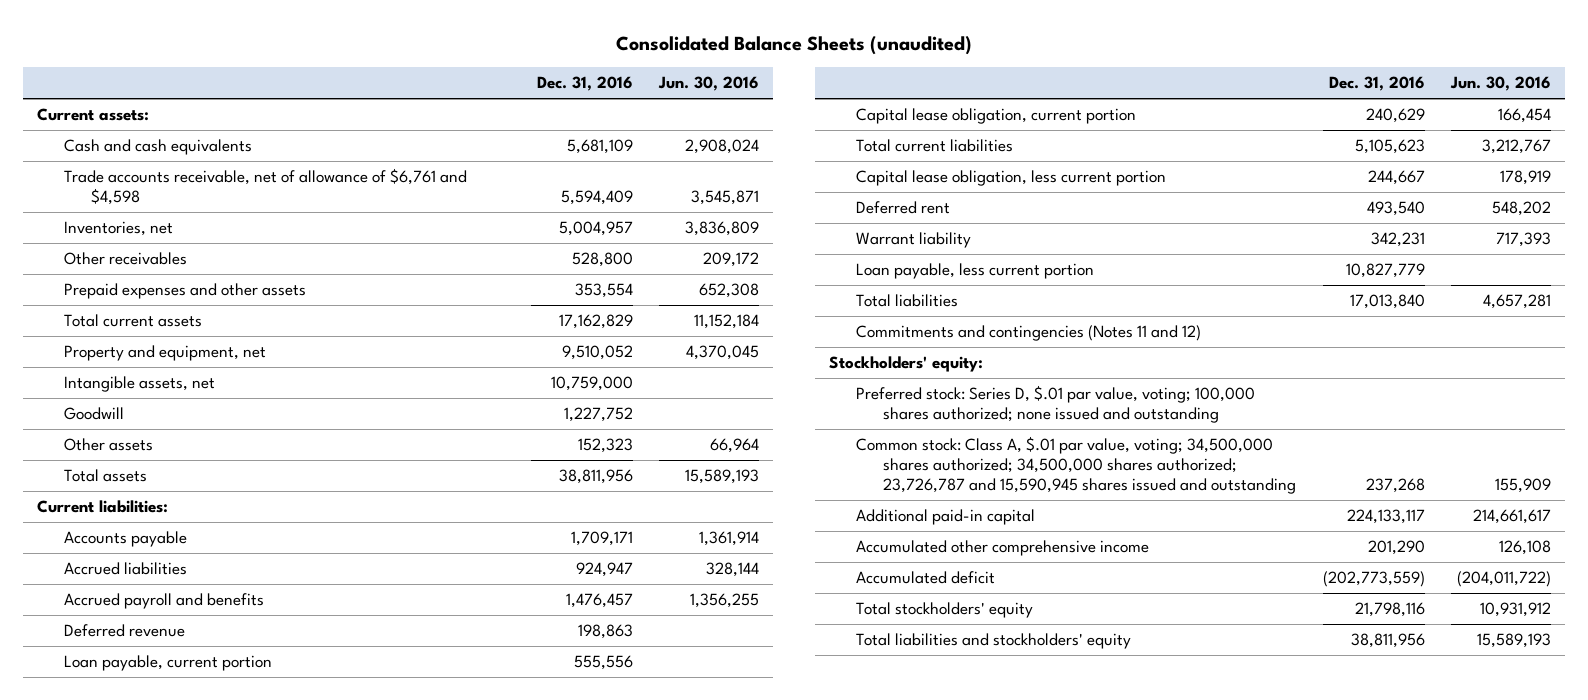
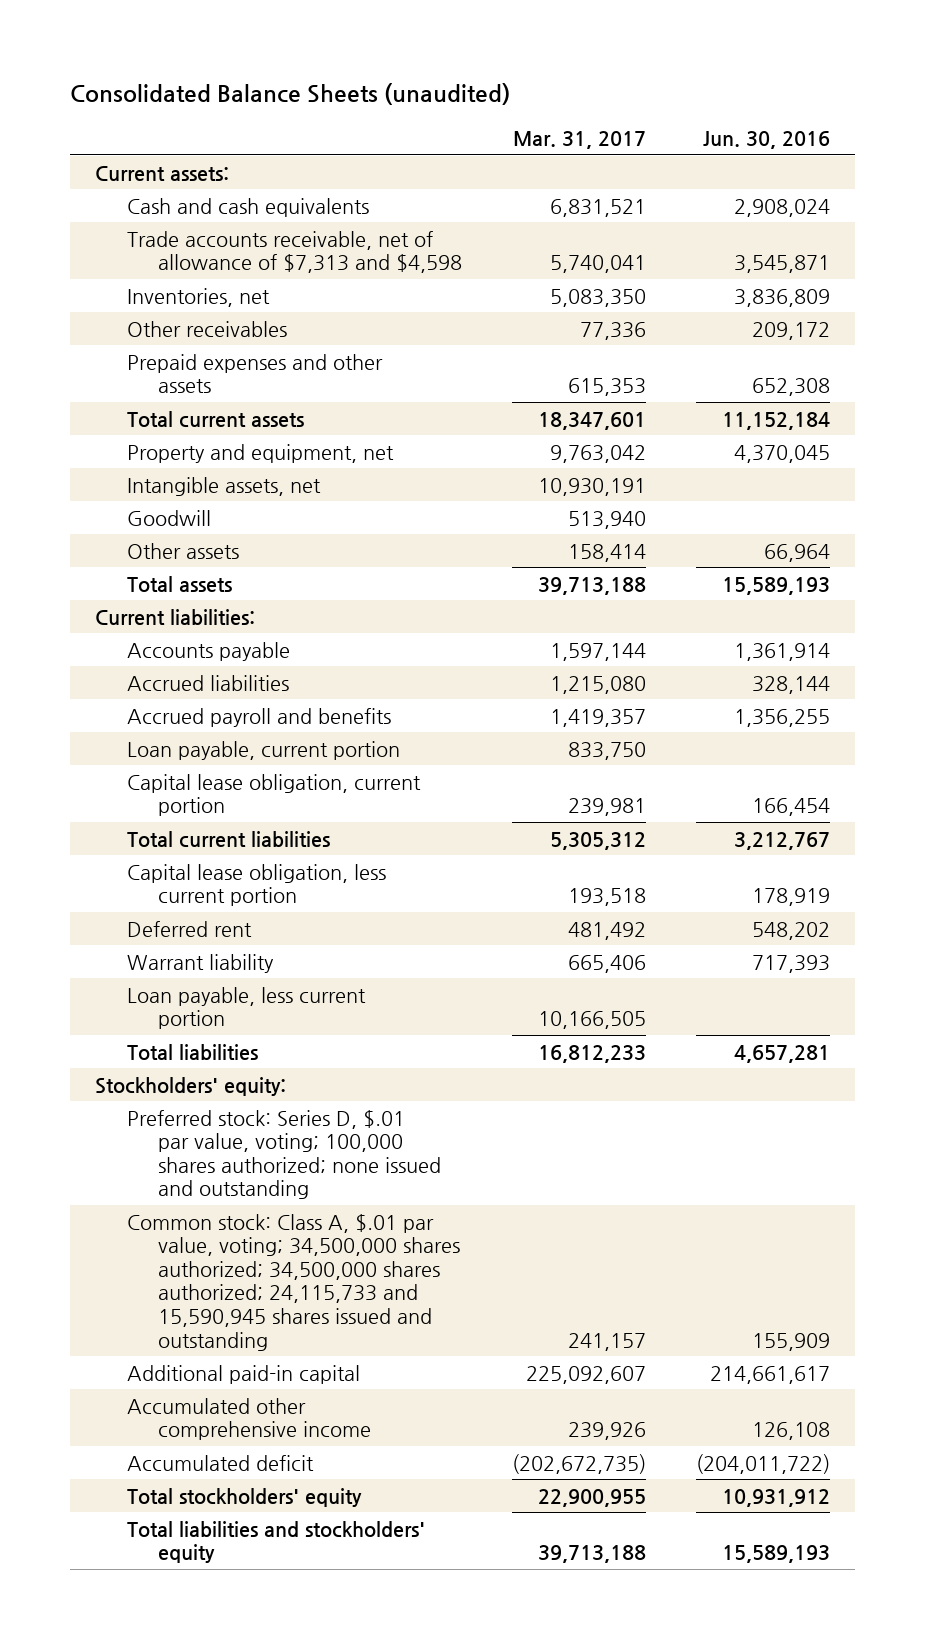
- | Dec. 31, 2016 | Jun. 30, 2016
+ | Mar. 31, 2017 | Jun. 30, 2016
- Trade accounts receivable, net of allowance of $6,761 and $4,598 | 5,594,409 | 3,545,871
+ Trade accounts receivable, net of allowance of $7,313 and $4,598 | 5,740,041 | 3,545,871
- Deferred revenue | 198,863 |
- Commitments and contingencies (Notes 11 and 12)
- Common stock: Class A, $.01 par value, voting; 34,500,000 shares authorized; 34,500,000 shares authorized; 23,726,787 and 15,590,945 shares issued and outstanding | 237,268 | 155,909
+ Common stock: Class A, $.01 par value, voting; 34,500,000 shares authorized; 34,500,000 shares authorized; 24,115,733 and 15,590,945 shares issued and outstanding | 241,157 | 155,909

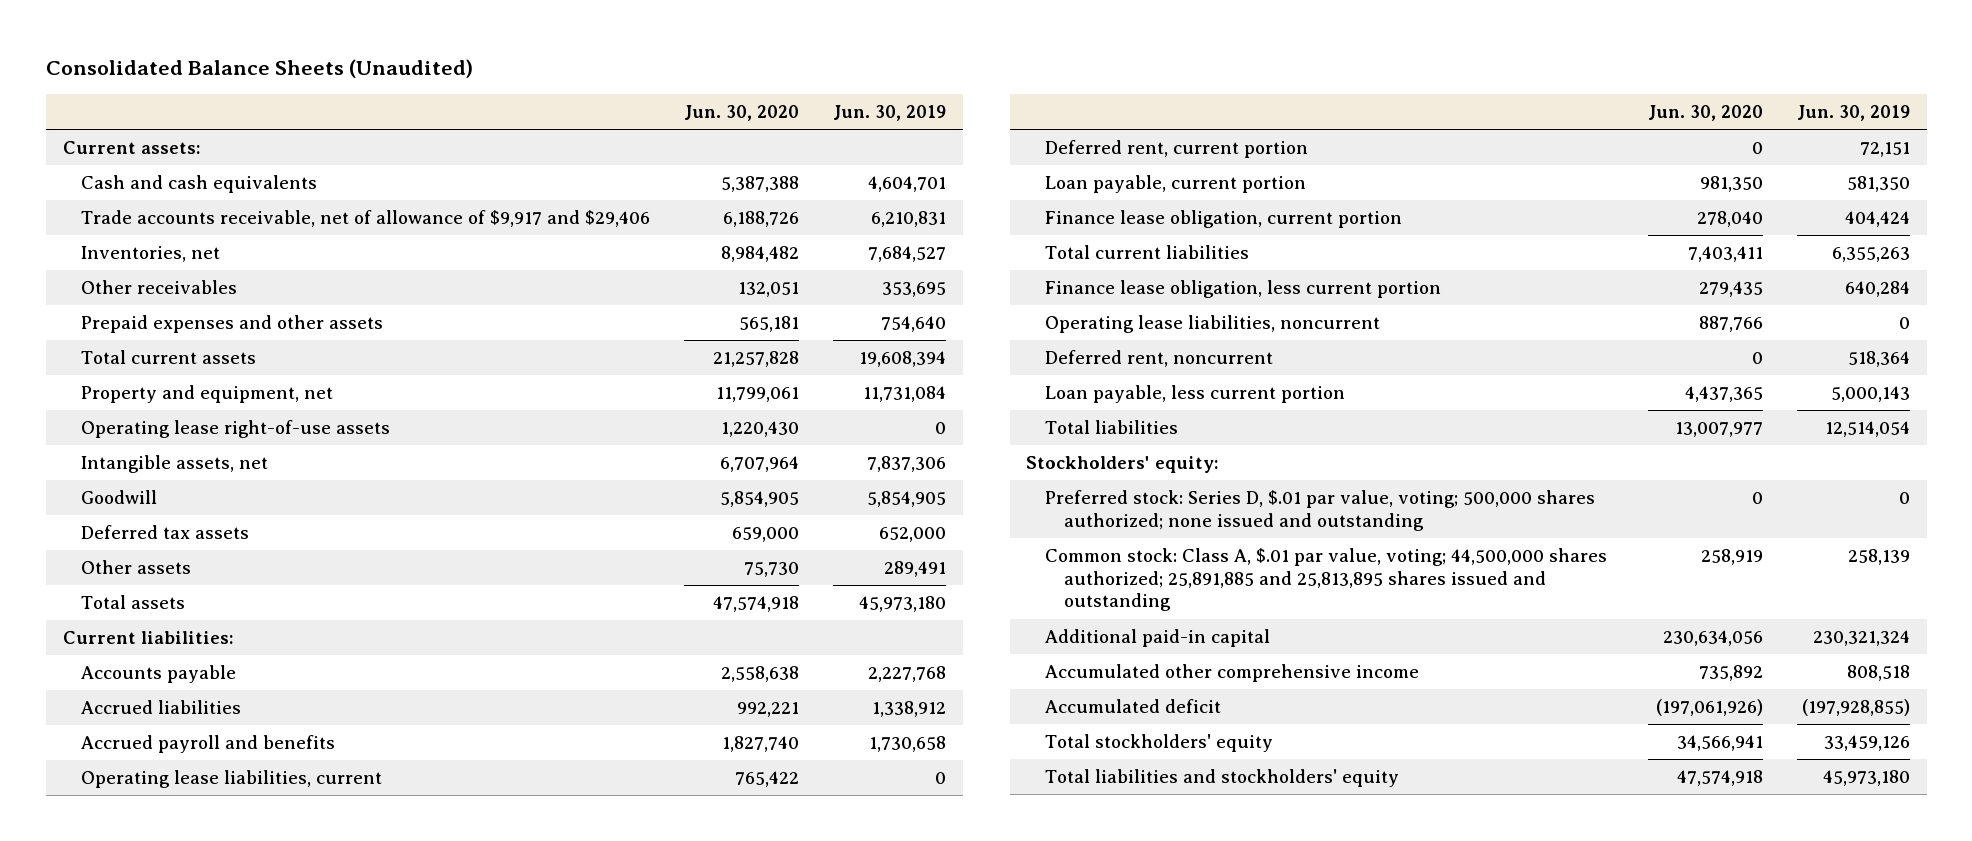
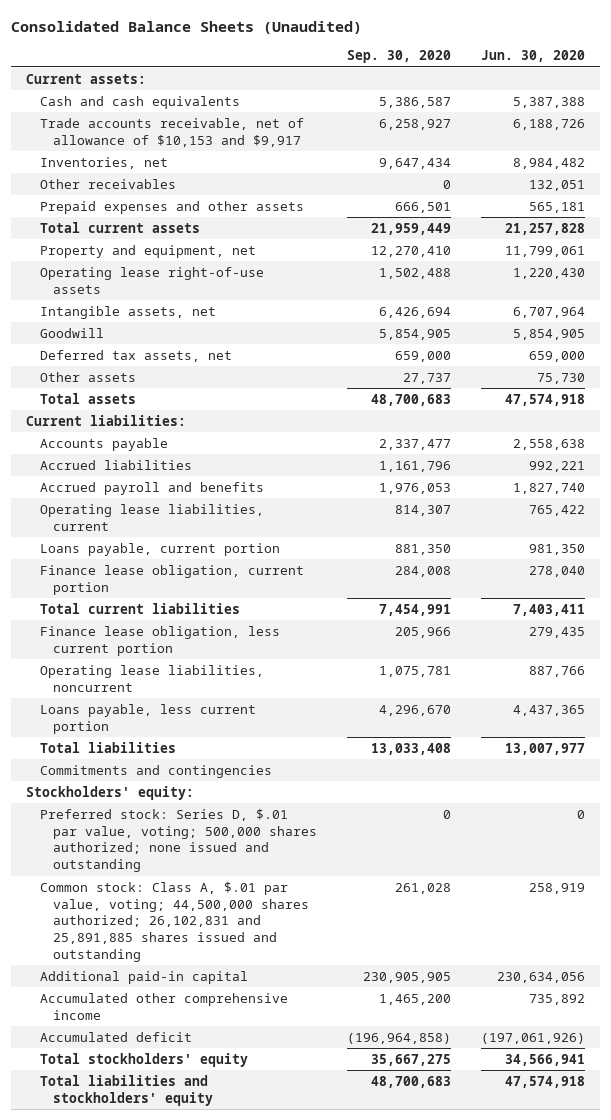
- | Jun. 30, 2020 | Jun. 30, 2019
+ | Sep. 30, 2020 | Jun. 30, 2020
- Trade accounts receivable, net of allowance of $9,917 and $29,406 | 6,188,726 | 6,210,831
+ Trade accounts receivable, net of allowance of $10,153 and $9,917 | 6,258,927 | 6,188,726
- Deferred tax assets | 659,000 | 652,000
+ Deferred tax assets, net | 659,000 | 659,000
- Deferred rent, current portion | 0 | 72,151
- Loan payable, current portion | 981,350 | 581,350
+ Loans payable, current portion | 881,350 | 981,350
- Deferred rent, noncurrent | 0 | 518,364
- Loan payable, less current portion | 4,437,365 | 5,000,143
+ Loans payable, less current portion | 4,296,670 | 4,437,365
+ Commitments and contingencies
- Common stock: Class A, $.01 par value, voting; 44,500,000 shares authorized; 25,891,885 and 25,813,895 shares issued and outstanding | 258,919 | 258,139
+ Common stock: Class A, $.01 par value, voting; 44,500,000 shares authorized; 26,102,831 and 25,891,885 shares issued and outstanding | 261,028 | 258,919

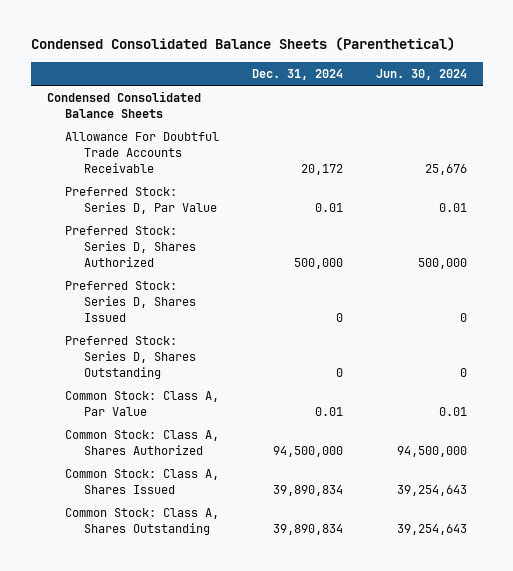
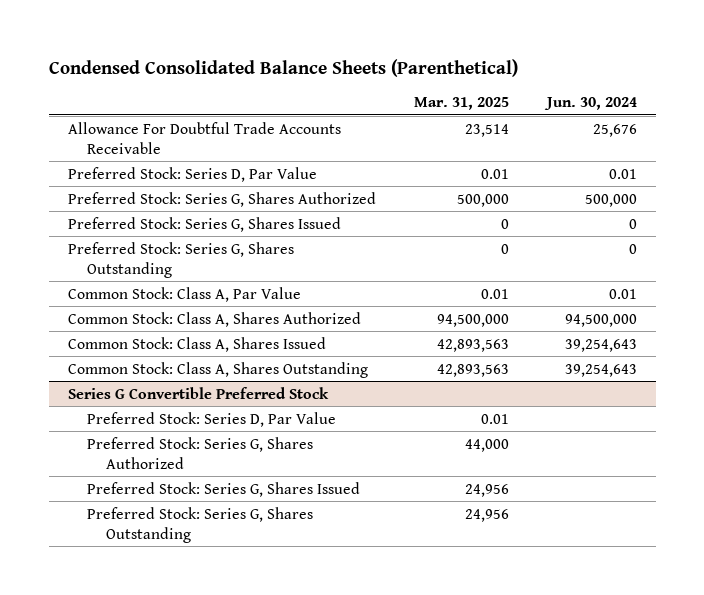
- | Dec. 31, 2024 | Jun. 30, 2024
+ | Mar. 31, 2025 | Jun. 30, 2024
- Condensed Consolidated Balance Sheets
- Preferred Stock: Series D, Shares Authorized | 500,000 | 500,000
- Preferred Stock: Series D, Shares Issued | 0 | 0
- Preferred Stock: Series D, Shares Outstanding | 0 | 0
+ Preferred Stock: Series G, Shares Authorized | 500,000 | 500,000
+ Preferred Stock: Series G, Shares Issued | 0 | 0
+ Preferred Stock: Series G, Shares Outstanding | 0 | 0
+ Series G Convertible Preferred Stock
+ Preferred Stock: Series D, Par Value | 0.01 |
+ Preferred Stock: Series G, Shares Authorized | 44,000 |
+ Preferred Stock: Series G, Shares Issued | 24,956 |
+ Preferred Stock: Series G, Shares Outstanding | 24,956 |

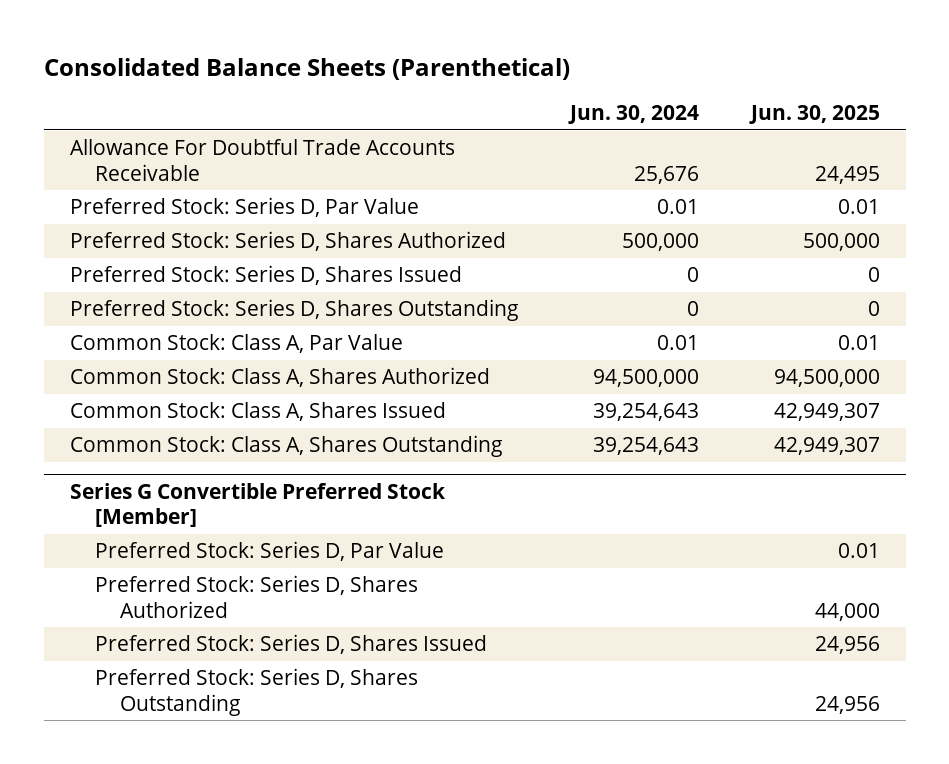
- Condensed Consolidated Balance Sheets (Parenthetical)
+ Consolidated Balance Sheets (Parenthetical)
- | Mar. 31, 2025 | Jun. 30, 2024
+ | Jun. 30, 2024 | Jun. 30, 2025
- Preferred Stock: Series G, Shares Authorized | 500,000 | 500,000
- Preferred Stock: Series G, Shares Issued | 0 | 0
- Preferred Stock: Series G, Shares Outstanding | 0 | 0
+ Preferred Stock: Series D, Shares Authorized | 500,000 | 500,000
+ Preferred Stock: Series D, Shares Issued | 0 | 0
+ Preferred Stock: Series D, Shares Outstanding | 0 | 0
- Series G Convertible Preferred Stock
+ Series G Convertible Preferred Stock [Member]
- Preferred Stock: Series G, Shares Authorized | 44,000 |
- Preferred Stock: Series G, Shares Issued | 24,956 |
- Preferred Stock: Series G, Shares Outstanding | 24,956 |
+ Preferred Stock: Series D, Shares Authorized | | 44,000
+ Preferred Stock: Series D, Shares Issued | | 24,956
+ Preferred Stock: Series D, Shares Outstanding | | 24,956

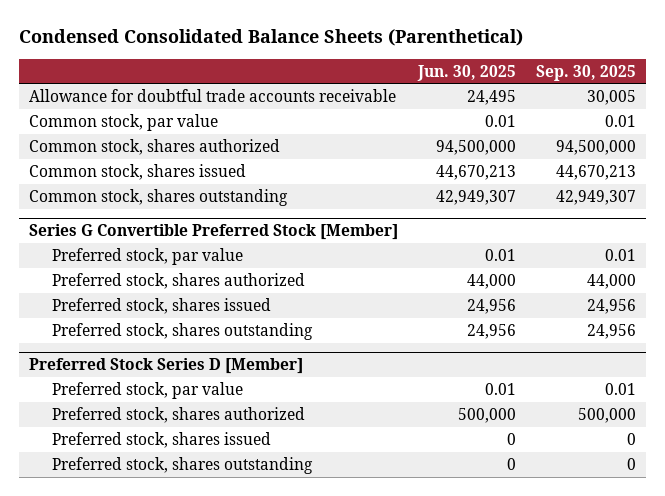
- Consolidated Balance Sheets (Parenthetical)
+ Condensed Consolidated Balance Sheets (Parenthetical)
- | Jun. 30, 2024 | Jun. 30, 2025
+ | Jun. 30, 2025 | Sep. 30, 2025
- Allowance For Doubtful Trade Accounts Receivable | 25,676 | 24,495
- Preferred Stock: Series D, Par Value | 0.01 | 0.01
- Preferred Stock: Series D, Shares Authorized | 500,000 | 500,000
- Preferred Stock: Series D, Shares Issued | 0 | 0
- Preferred Stock: Series D, Shares Outstanding | 0 | 0
- Common Stock: Class A, Par Value | 0.01 | 0.01
- Common Stock: Class A, Shares Authorized | 94,500,000 | 94,500,000
- Common Stock: Class A, Shares Issued | 39,254,643 | 42,949,307
- Common Stock: Class A, Shares Outstanding | 39,254,643 | 42,949,307
+ Allowance for doubtful trade accounts receivable | 24,495 | 30,005
+ Common stock, par value | 0.01 | 0.01
+ Common stock, shares authorized | 94,500,000 | 94,500,000
+ Common stock, shares issued | 44,670,213 | 44,670,213
+ Common stock, shares outstanding | 42,949,307 | 42,949,307
@ Series G Convertible Preferred Stock [Member]
- Preferred Stock: Series D, Par Value | | 0.01
- Preferred Stock: Series D, Shares Authorized | | 44,000
- Preferred Stock: Series D, Shares Issued | | 24,956
- Preferred Stock: Series D, Shares Outstanding | | 24,956
+ Preferred stock, par value | 0.01 | 0.01
+ Preferred stock, shares authorized | 44,000 | 44,000
+ Preferred stock, shares issued | 24,956 | 24,956
+ Preferred stock, shares outstanding | 24,956 | 24,956
+ Preferred Stock Series D [Member]
+ Preferred stock, par value | 0.01 | 0.01
+ Preferred stock, shares authorized | 500,000 | 500,000
+ Preferred stock, shares issued | 0 | 0
+ Preferred stock, shares outstanding | 0 | 0

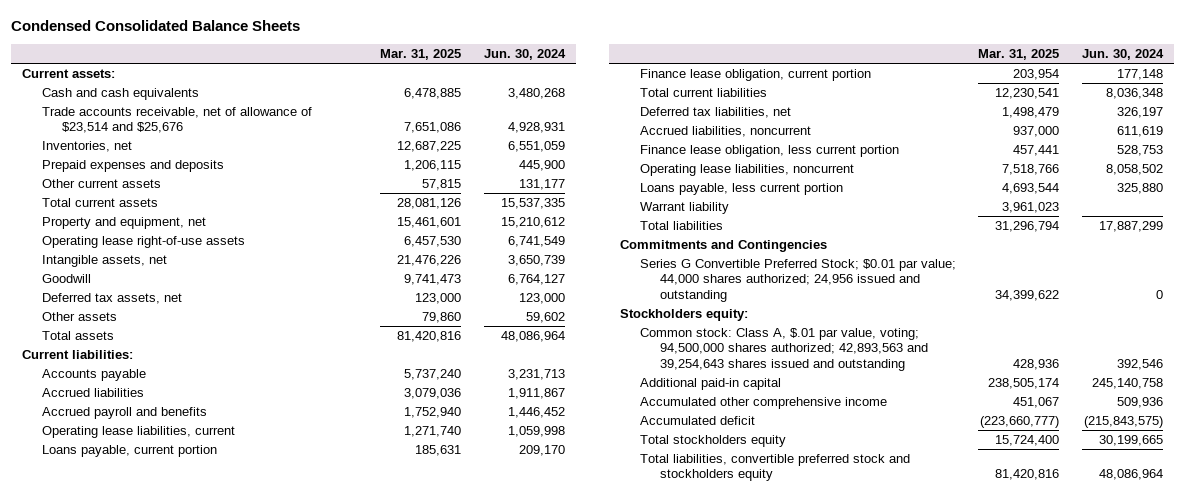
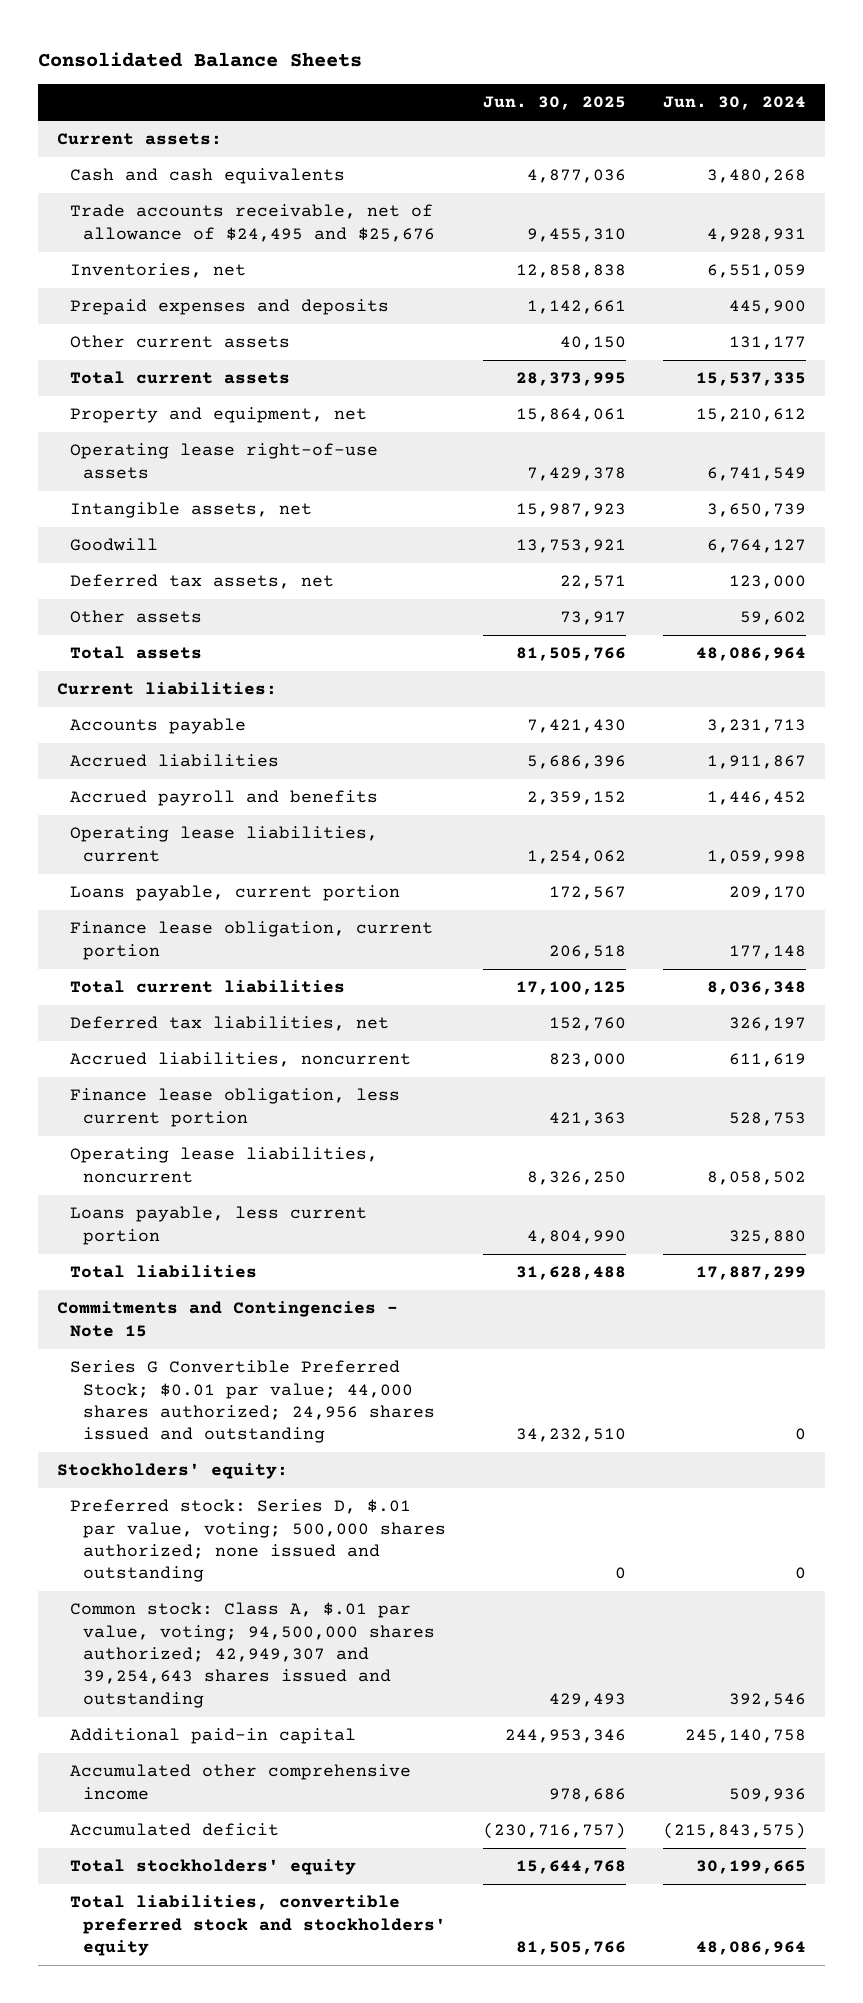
- Condensed Consolidated Balance Sheets
+ Consolidated Balance Sheets
- | Mar. 31, 2025 | Jun. 30, 2024
+ | Jun. 30, 2025 | Jun. 30, 2024
- Trade accounts receivable, net of allowance of $23,514 and $25,676 | 7,651,086 | 4,928,931
+ Trade accounts receivable, net of allowance of $24,495 and $25,676 | 9,455,310 | 4,928,931
- Warrant liability | 3,961,023 |
- Commitments and Contingencies
- Series G Convertible Preferred Stock; $0.01 par value; 44,000 shares authorized; 24,956 issued and outstanding | 34,399,622 | 0
- Stockholders equity:
- Common stock: Class A, $.01 par value, voting; 94,500,000 shares authorized; 42,893,563 and 39,254,643 shares issued and outstanding | 428,936 | 392,546
+ Commitments and Contingencies - Note 15
+ Series G Convertible Preferred Stock; $0.01 par value; 44,000 shares authorized; 24,956 shares issued and outstanding | 34,232,510 | 0
+ Stockholders' equity:
+ Preferred stock: Series D, $.01 par value, voting; 500,000 shares authorized; none issued and outstanding | 0 | 0
+ Common stock: Class A, $.01 par value, voting; 94,500,000 shares authorized; 42,949,307 and 39,254,643 shares issued and outstanding | 429,493 | 392,546
- Total stockholders equity | 15,724,400 | 30,199,665
- Total liabilities, convertible preferred stock and stockholders equity | 81,420,816 | 48,086,964
+ Total stockholders' equity | 15,644,768 | 30,199,665
+ Total liabilities, convertible preferred stock and stockholders' equity | 81,505,766 | 48,086,964

